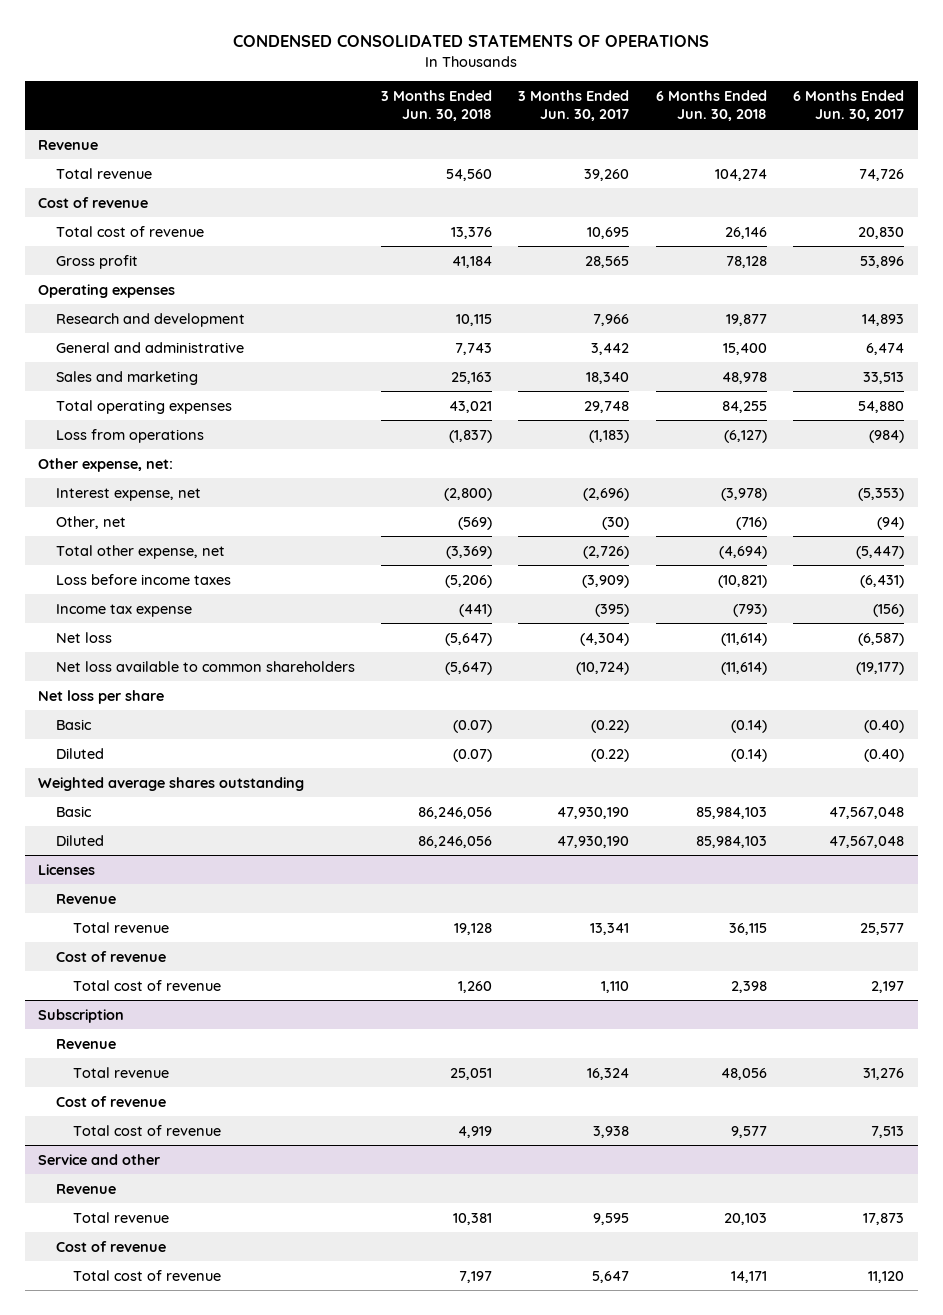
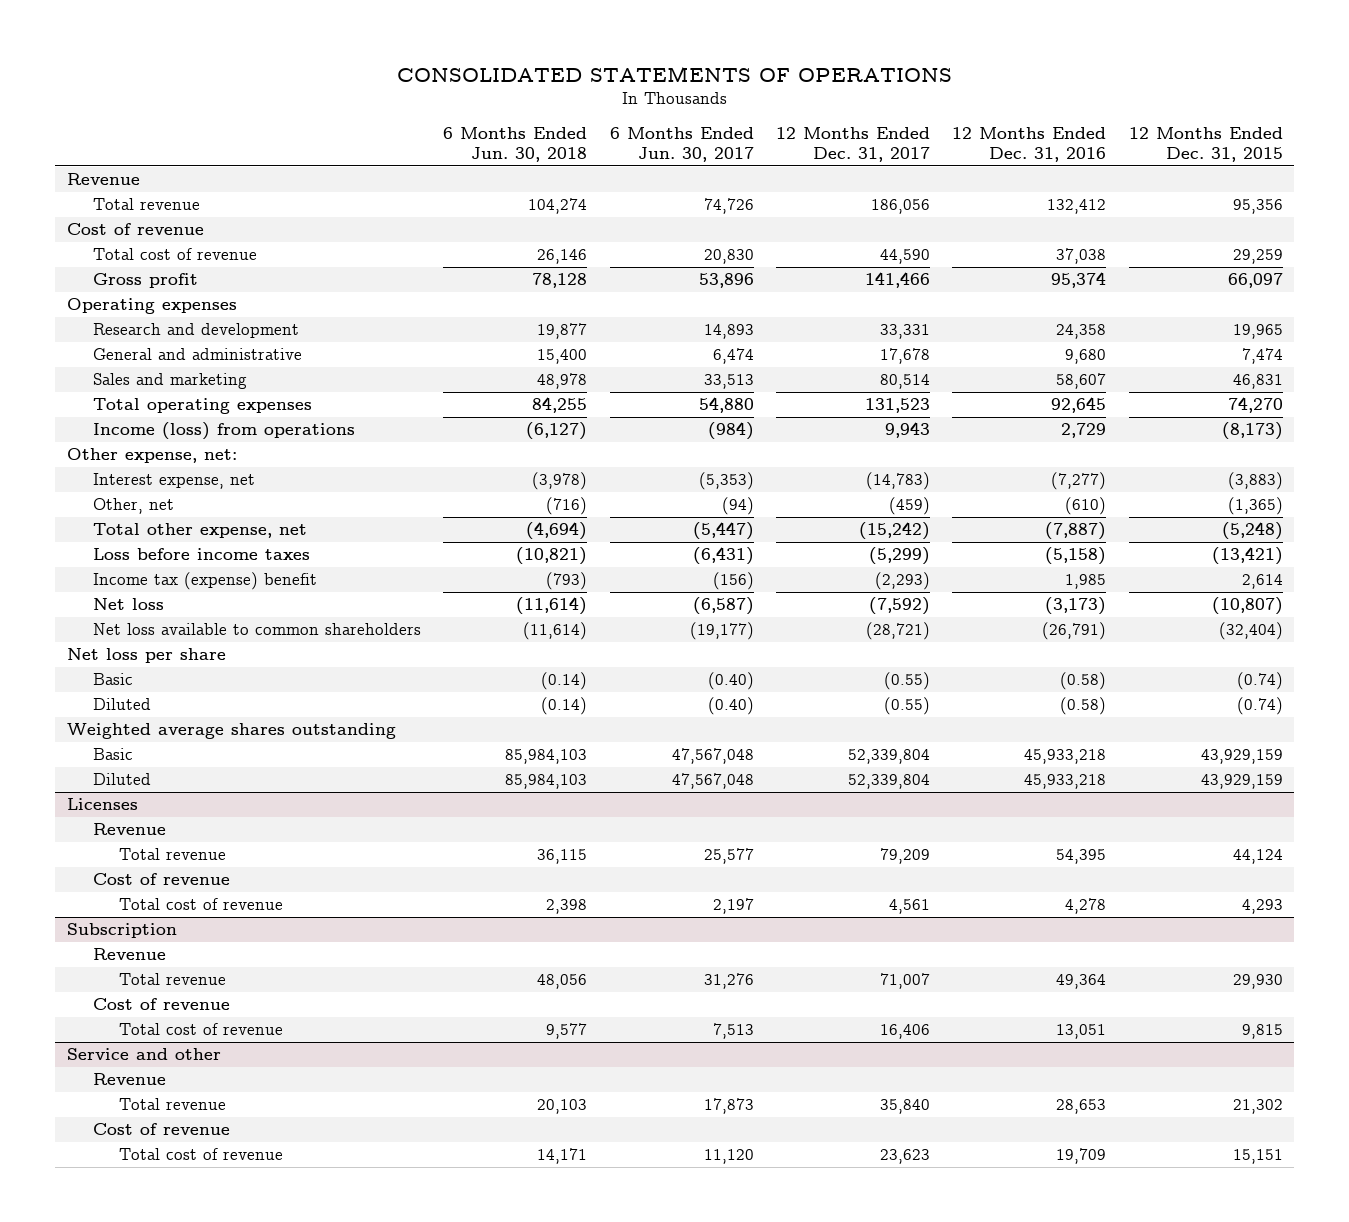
- CONDENSED CONSOLIDATED STATEMENTS OF OPERATIONS
+ CONSOLIDATED STATEMENTS OF OPERATIONS
- | 3 Months Ended Jun. 30, 2018 | 3 Months Ended Jun. 30, 2017 | 6 Months Ended Jun. 30, 2018 | 6 Months Ended Jun. 30, 2017
+ | 6 Months Ended Jun. 30, 2018 | 6 Months Ended Jun. 30, 2017 | 12 Months Ended Dec. 31, 2017 | 12 Months Ended Dec. 31, 2016 | 12 Months Ended Dec. 31, 2015
- Loss from operations | (1,837) | (1,183) | (6,127) | (984)
+ Income (loss) from operations | (6,127) | (984) | 9,943 | 2,729 | (8,173)
- Income tax expense | (441) | (395) | (793) | (156)
+ Income tax (expense) benefit | (793) | (156) | (2,293) | 1,985 | 2,614

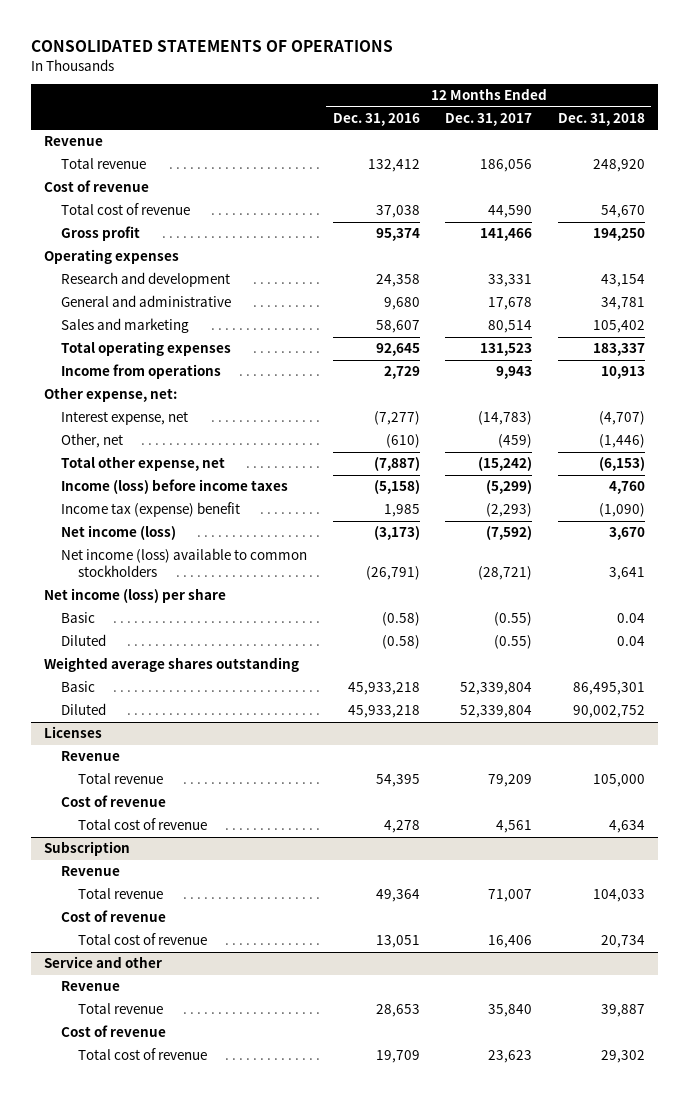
- | 6 Months Ended Jun. 30, 2018 | 6 Months Ended Jun. 30, 2017 | 12 Months Ended Dec. 31, 2017 | 12 Months Ended Dec. 31, 2016 | 12 Months Ended Dec. 31, 2015
+ | 12 Months Ended Dec. 31, 2016 | 12 Months Ended Dec. 31, 2017 | 12 Months Ended Dec. 31, 2018
- Income (loss) from operations | (6,127) | (984) | 9,943 | 2,729 | (8,173)
+ Income from operations | 2,729 | 9,943 | 10,913
- Loss before income taxes | (10,821) | (6,431) | (5,299) | (5,158) | (13,421)
+ Income (loss) before income taxes | (5,158) | (5,299) | 4,760
- Net loss | (11,614) | (6,587) | (7,592) | (3,173) | (10,807)
- Net loss available to common shareholders | (11,614) | (19,177) | (28,721) | (26,791) | (32,404)
- Net loss per share
+ Net income (loss) | (3,173) | (7,592) | 3,670
+ Net income (loss) available to common stockholders | (26,791) | (28,721) | 3,641
+ Net income (loss) per share

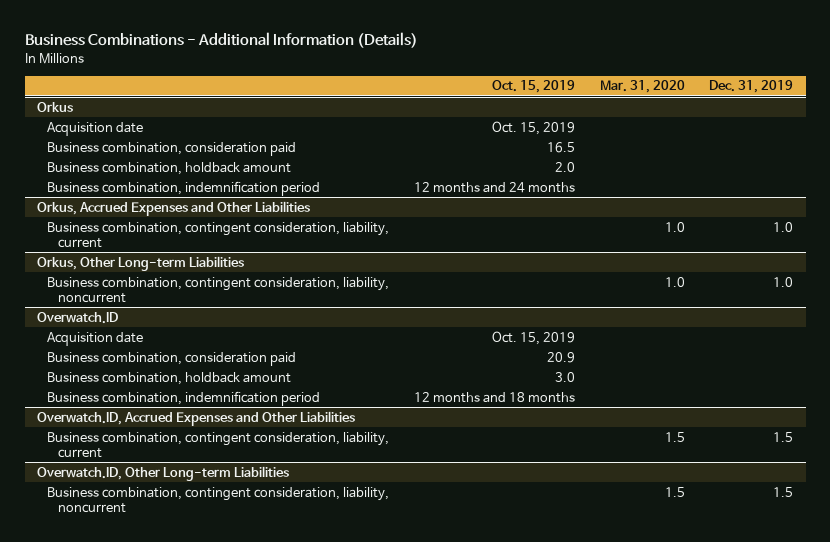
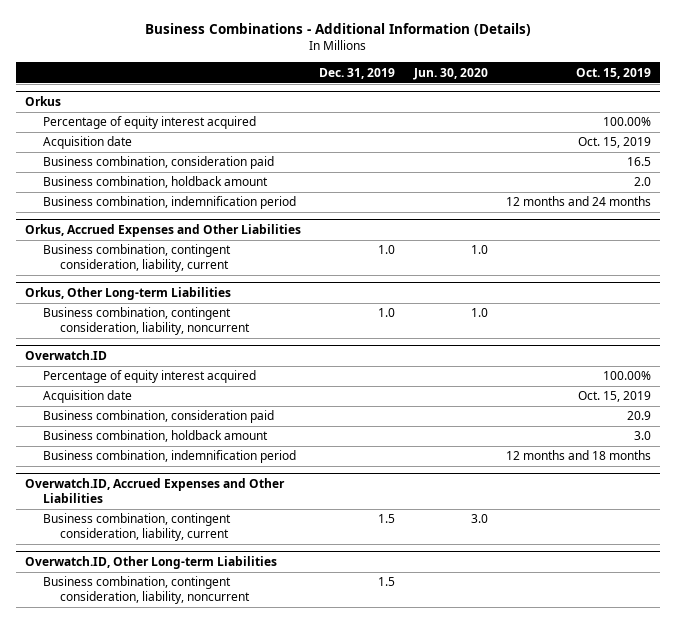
- | Oct. 15, 2019 | Mar. 31, 2020 | Dec. 31, 2019
+ | Dec. 31, 2019 | Jun. 30, 2020 | Oct. 15, 2019
@ Orkus
+ Percentage of equity interest acquired | | | 100.00%
@ Overwatch.ID
+ Percentage of equity interest acquired | | | 100.00%

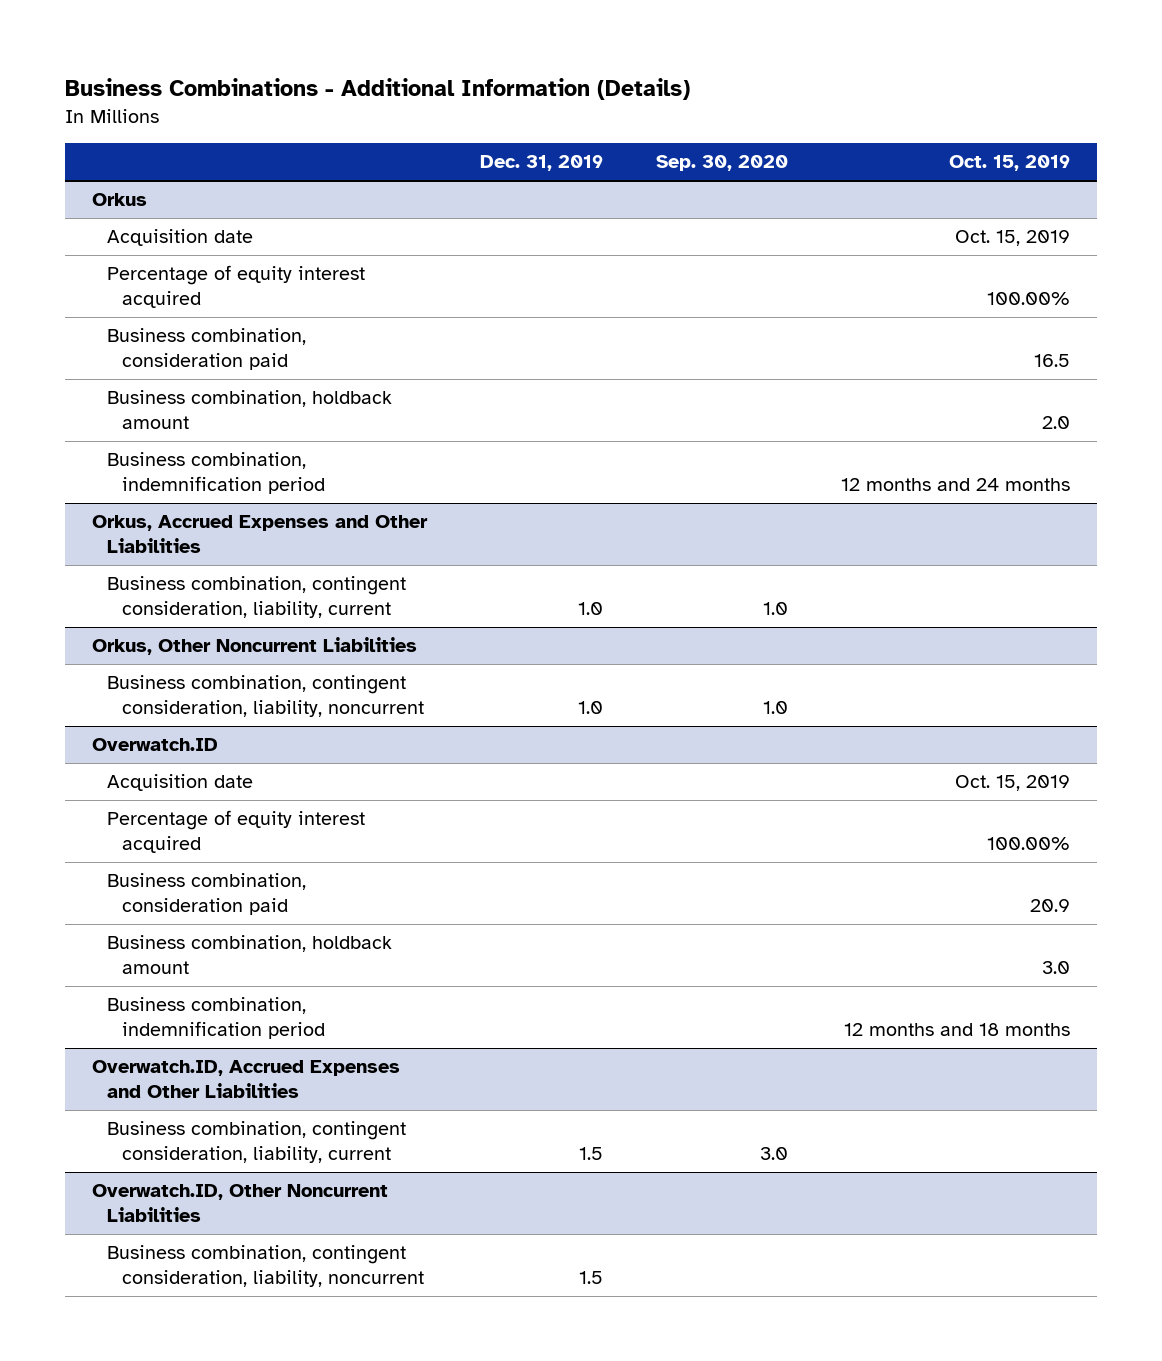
- | Dec. 31, 2019 | Jun. 30, 2020 | Oct. 15, 2019
+ | Dec. 31, 2019 | Sep. 30, 2020 | Oct. 15, 2019
@ Orkus
moved down: Percentage of equity interest acquired | | | 100.00%
- Orkus, Other Long-term Liabilities
+ Orkus, Other Noncurrent Liabilities
@ Overwatch.ID
moved down: Percentage of equity interest acquired | | | 100.00%
- Overwatch.ID, Other Long-term Liabilities
+ Overwatch.ID, Other Noncurrent Liabilities

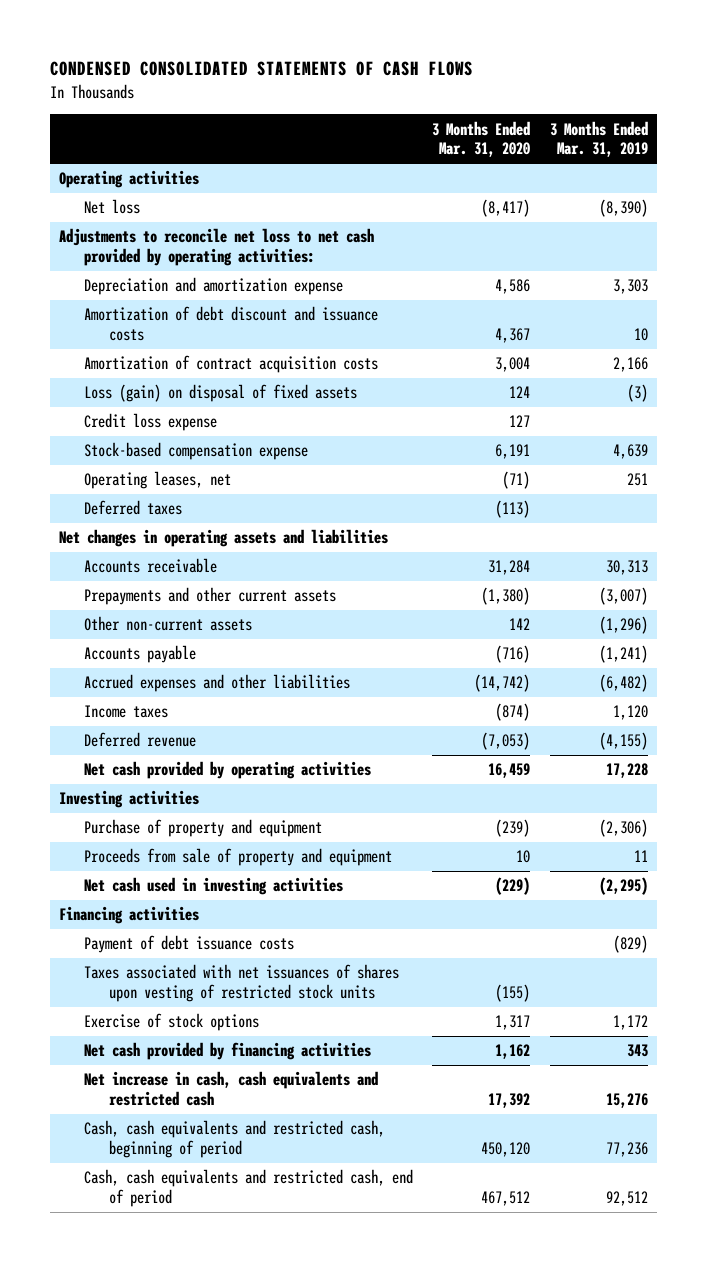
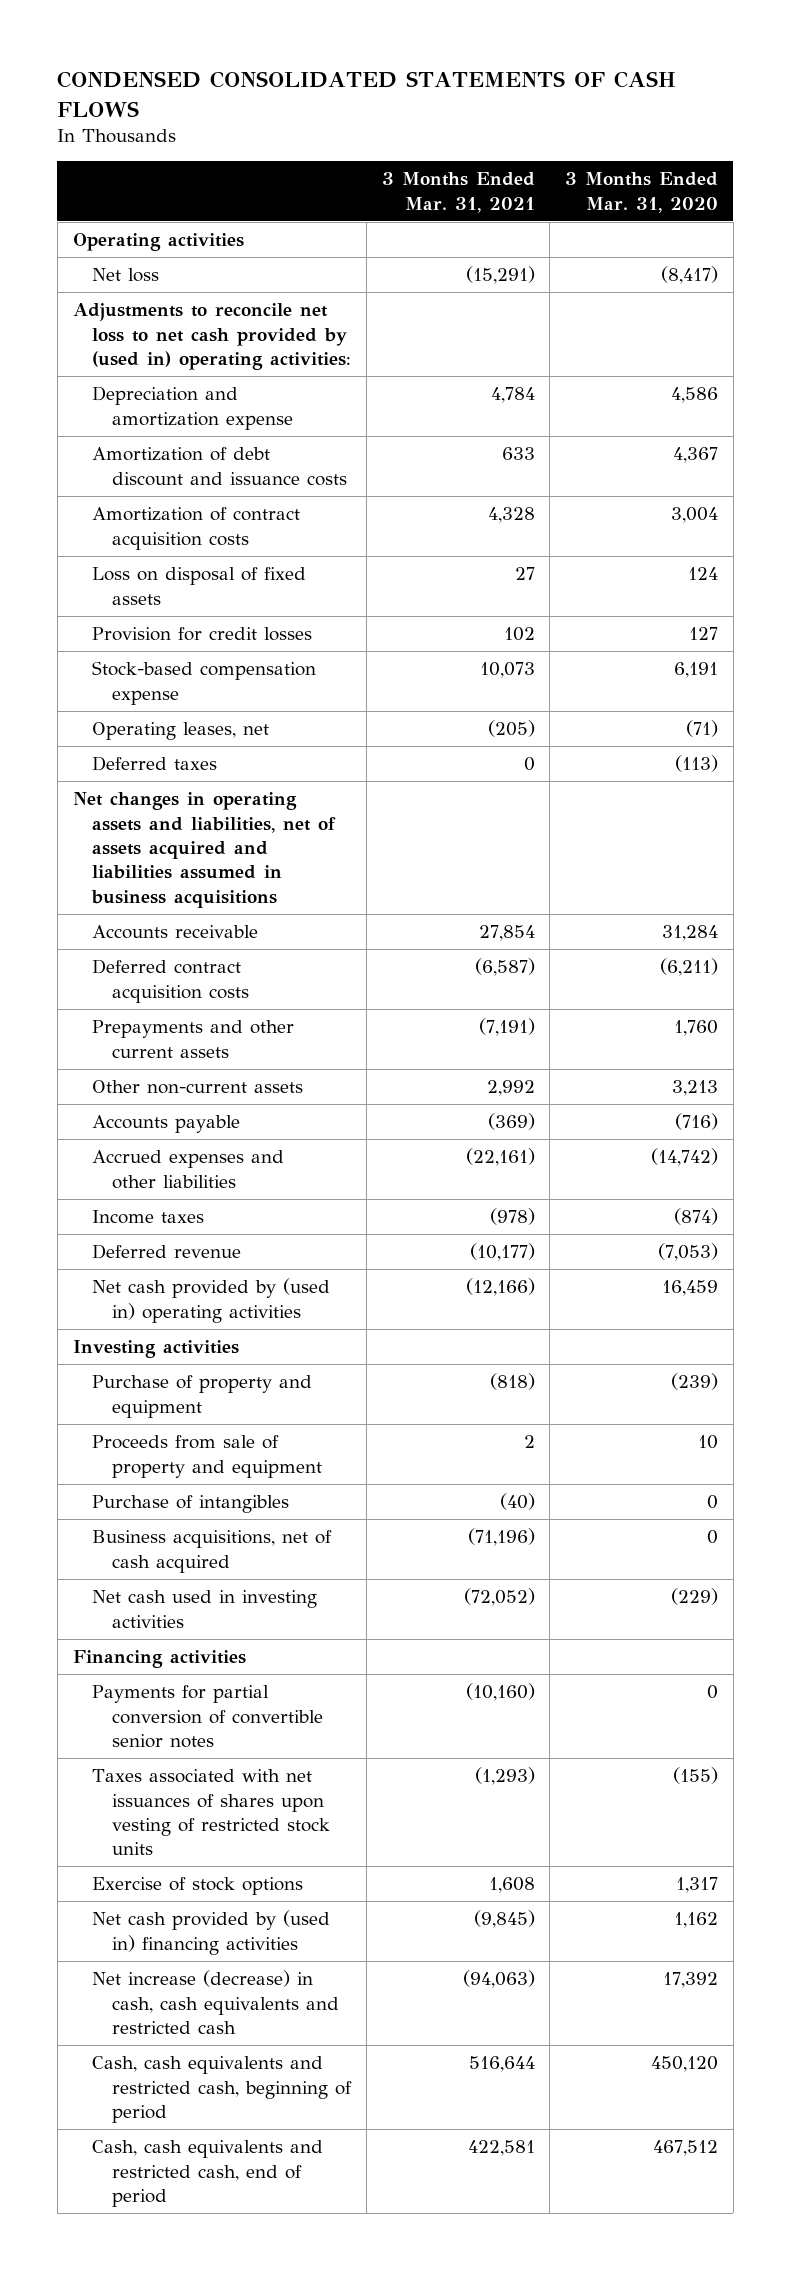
- | 3 Months Ended Mar. 31, 2020 | 3 Months Ended Mar. 31, 2019
+ | 3 Months Ended Mar. 31, 2021 | 3 Months Ended Mar. 31, 2020
- Adjustments to reconcile net loss to net cash provided by operating activities:
+ Adjustments to reconcile net loss to net cash provided by (used in) operating activities:
- Loss (gain) on disposal of fixed assets | 124 | (3)
- Credit loss expense | 127 |
+ Loss on disposal of fixed assets | 27 | 124
+ Provision for credit losses | 102 | 127
- Net changes in operating assets and liabilities
+ Net changes in operating assets and liabilities, net of assets acquired and liabilities assumed in business acquisitions
- Prepayments and other current assets | (1,380) | (3,007)
- Other non-current assets | 142 | (1,296)
+ Deferred contract acquisition costs | (6,587) | (6,211)
+ Prepayments and other current assets | (7,191) | 1,760
+ Other non-current assets | 2,992 | 3,213
- Net cash provided by operating activities | 16,459 | 17,228
+ Net cash provided by (used in) operating activities | (12,166) | 16,459
+ Purchase of intangibles | (40) | 0
+ Business acquisitions, net of cash acquired | (71,196) | 0
- Payment of debt issuance costs | | (829)
+ Payments for partial conversion of convertible senior notes | (10,160) | 0
- Net cash provided by financing activities | 1,162 | 343
- Net increase in cash, cash equivalents and restricted cash | 17,392 | 15,276
+ Net cash provided by (used in) financing activities | (9,845) | 1,162
+ Net increase (decrease) in cash, cash equivalents and restricted cash | (94,063) | 17,392

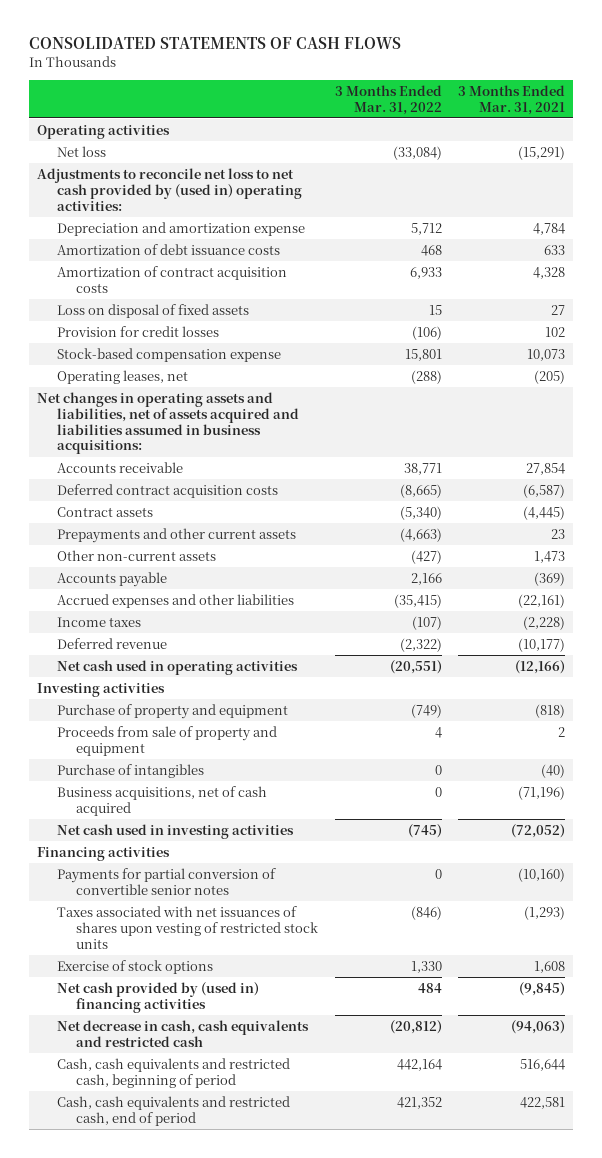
- CONDENSED CONSOLIDATED STATEMENTS OF CASH FLOWS
+ CONSOLIDATED STATEMENTS OF CASH FLOWS
- | 3 Months Ended Mar. 31, 2021 | 3 Months Ended Mar. 31, 2020
+ | 3 Months Ended Mar. 31, 2022 | 3 Months Ended Mar. 31, 2021
- Amortization of debt discount and issuance costs | 633 | 4,367
+ Amortization of debt issuance costs | 468 | 633
- Deferred taxes | 0 | (113)
- Net changes in operating assets and liabilities, net of assets acquired and liabilities assumed in business acquisitions
+ Net changes in operating assets and liabilities, net of assets acquired and liabilities assumed in business acquisitions:
- Prepayments and other current assets | (7,191) | 1,760
- Other non-current assets | 2,992 | 3,213
+ Contract assets | (5,340) | (4,445)
+ Prepayments and other current assets | (4,663) | 23
+ Other non-current assets | (427) | 1,473
- Income taxes | (978) | (874)
+ Income taxes | (107) | (2,228)
- Net cash provided by (used in) operating activities | (12,166) | 16,459
+ Net cash used in operating activities | (20,551) | (12,166)
- Net increase (decrease) in cash, cash equivalents and restricted cash | (94,063) | 17,392
+ Net decrease in cash, cash equivalents and restricted cash | (20,812) | (94,063)

